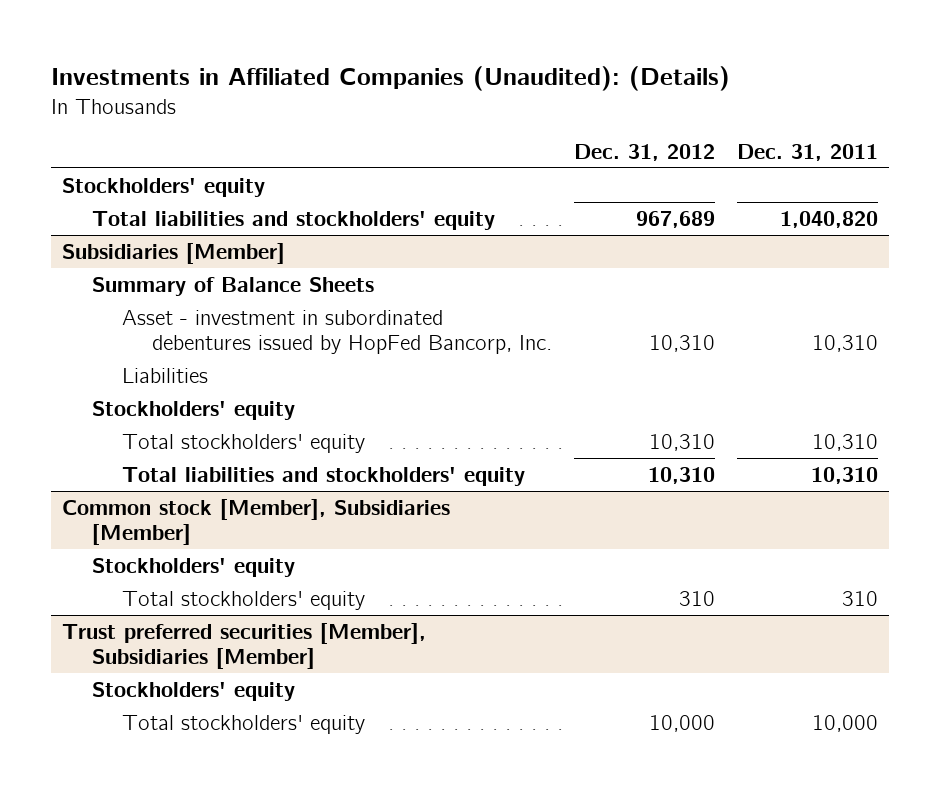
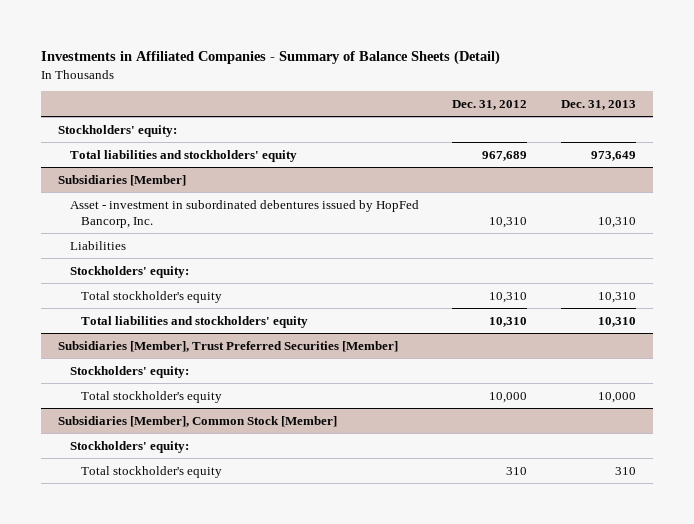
- Investments in Affiliated Companies (Unaudited): (Details)
+ Investments in Affiliated Companies - Summary of Balance Sheets (Detail)
- | Dec. 31, 2012 | Dec. 31, 2011
+ | Dec. 31, 2012 | Dec. 31, 2013
- Stockholders' equity
+ Stockholders' equity:
@ Subsidiaries [Member]
- Summary of Balance Sheets
- Stockholders' equity
- Total stockholders' equity | 10,310 | 10,310
+ Stockholders' equity:
+ Total stockholder's equity | 10,310 | 10,310
- Common stock [Member], Subsidiaries [Member]
- Stockholders' equity
- Total stockholders' equity | 310 | 310
- Trust preferred securities [Member], Subsidiaries [Member]
- Stockholders' equity
- Total stockholders' equity | 10,000 | 10,000
+ Subsidiaries [Member], Trust Preferred Securities [Member]
+ Stockholders' equity:
+ Total stockholder's equity | 10,000 | 10,000
+ Subsidiaries [Member], Common Stock [Member]
+ Stockholders' equity:
+ Total stockholder's equity | 310 | 310

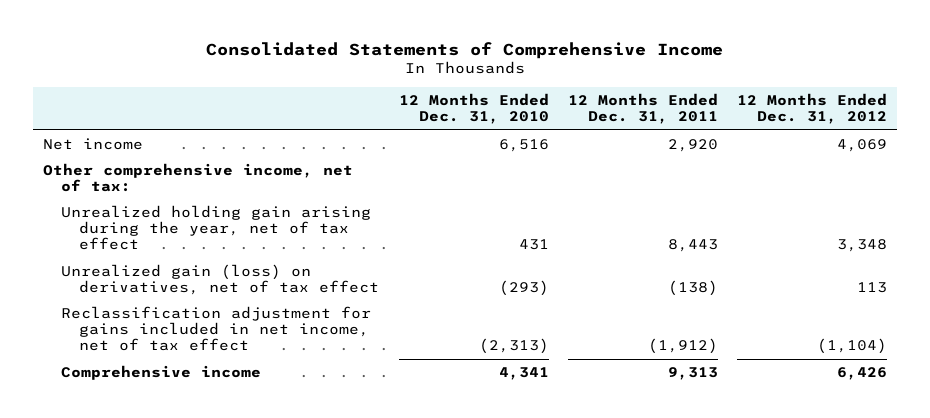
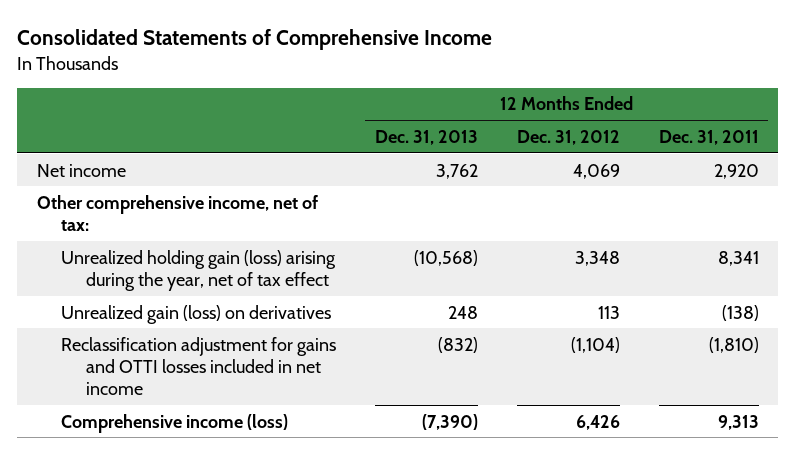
- | 12 Months Ended Dec. 31, 2010 | 12 Months Ended Dec. 31, 2011 | 12 Months Ended Dec. 31, 2012
+ | 12 Months Ended Dec. 31, 2013 | 12 Months Ended Dec. 31, 2012 | 12 Months Ended Dec. 31, 2011
- Unrealized holding gain arising during the year, net of tax effect | 431 | 8,443 | 3,348
- Unrealized gain (loss) on derivatives, net of tax effect | (293) | (138) | 113
- Reclassification adjustment for gains included in net income, net of tax effect | (2,313) | (1,912) | (1,104)
- Comprehensive income | 4,341 | 9,313 | 6,426
+ Unrealized holding gain (loss) arising during the year, net of tax effect | (10,568) | 3,348 | 8,341
+ Unrealized gain (loss) on derivatives | 248 | 113 | (138)
+ Reclassification adjustment for gains and OTTI losses included in net income | (832) | (1,104) | (1,810)
+ Comprehensive income (loss) | (7,390) | 6,426 | 9,313

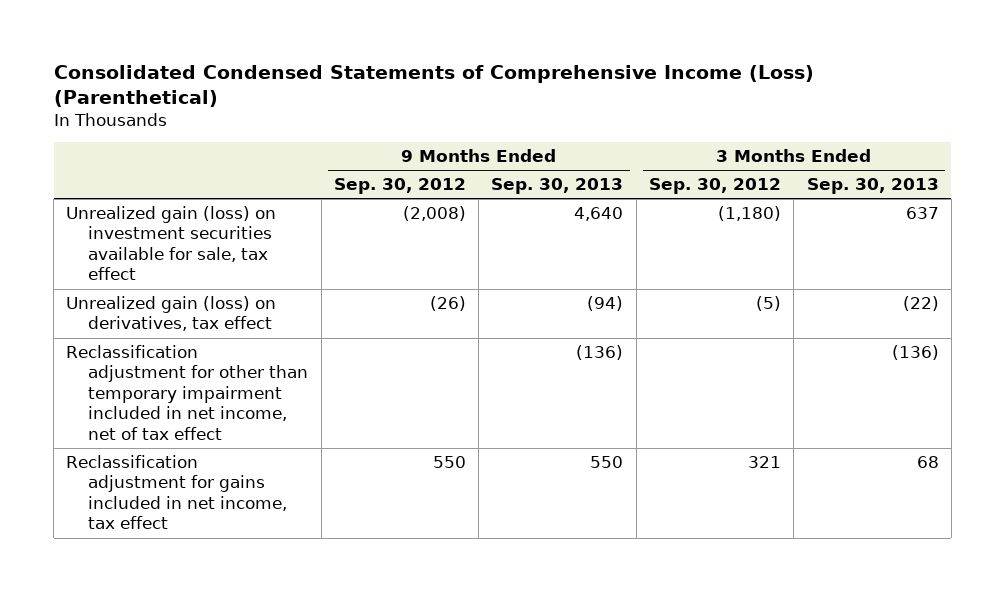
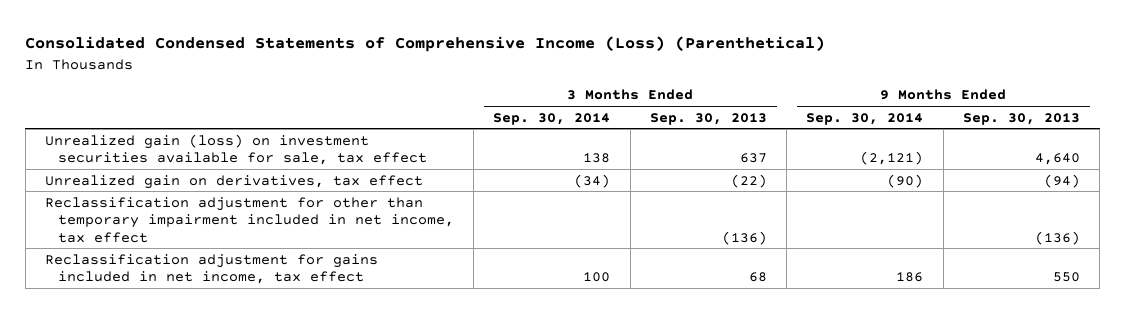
- | 9 Months Ended Sep. 30, 2012 | 9 Months Ended Sep. 30, 2013 | 3 Months Ended Sep. 30, 2012 | 3 Months Ended Sep. 30, 2013
+ | 3 Months Ended Sep. 30, 2014 | 3 Months Ended Sep. 30, 2013 | 9 Months Ended Sep. 30, 2014 | 9 Months Ended Sep. 30, 2013
- Unrealized gain (loss) on derivatives, tax effect | (26) | (94) | (5) | (22)
- Reclassification adjustment for other than temporary impairment included in net income, net of tax effect | | (136) | | (136)
+ Unrealized gain on derivatives, tax effect | (34) | (22) | (90) | (94)
+ Reclassification adjustment for other than temporary impairment included in net income, tax effect | | (136) | | (136)

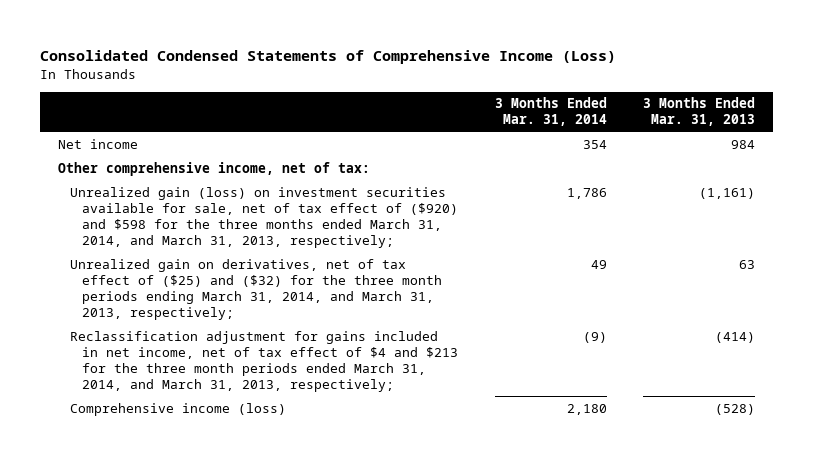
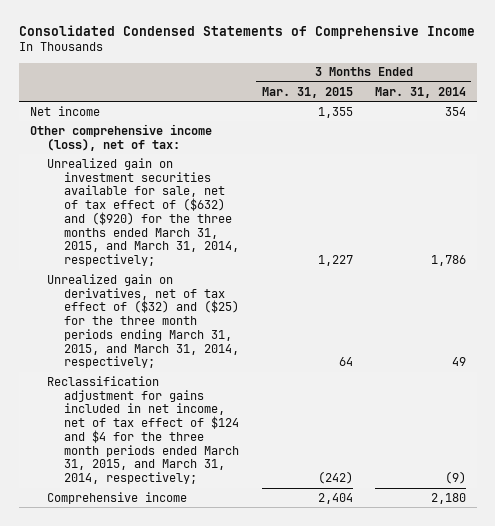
- Consolidated Condensed Statements of Comprehensive Income (Loss)
+ Consolidated Condensed Statements of Comprehensive Income
- | 3 Months Ended Mar. 31, 2014 | 3 Months Ended Mar. 31, 2013
+ | 3 Months Ended Mar. 31, 2015 | 3 Months Ended Mar. 31, 2014
- Other comprehensive income, net of tax:
- Unrealized gain (loss) on investment securities available for sale, net of tax effect of ($920) and $598 for the three months ended March 31, 2014, and March 31, 2013, respectively; | 1,786 | (1,161)
- Unrealized gain on derivatives, net of tax effect of ($25) and ($32) for the three month periods ending March 31, 2014, and March 31, 2013, respectively; | 49 | 63
- Reclassification adjustment for gains included in net income, net of tax effect of $4 and $213 for the three month periods ended March 31, 2014, and March 31, 2013, respectively; | (9) | (414)
- Comprehensive income (loss) | 2,180 | (528)
+ Other comprehensive income (loss), net of tax:
+ Unrealized gain on investment securities available for sale, net of tax effect of ($632) and ($920) for the three months ended March 31, 2015, and March 31, 2014, respectively; | 1,227 | 1,786
+ Unrealized gain on derivatives, net of tax effect of ($32) and ($25) for the three month periods ending March 31, 2015, and March 31, 2014, respectively; | 64 | 49
+ Reclassification adjustment for gains included in net income, net of tax effect of $124 and $4 for the three month periods ended March 31, 2015, and March 31, 2014, respectively; | (242) | (9)
+ Comprehensive income | 2,404 | 2,180

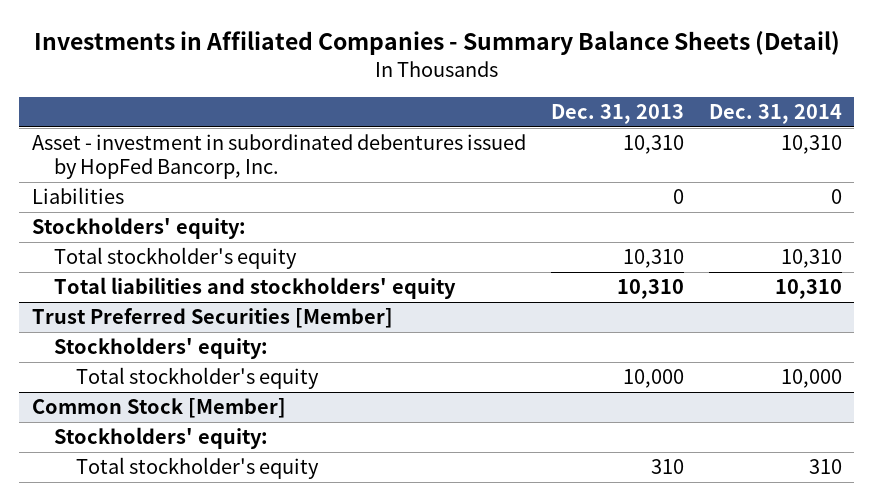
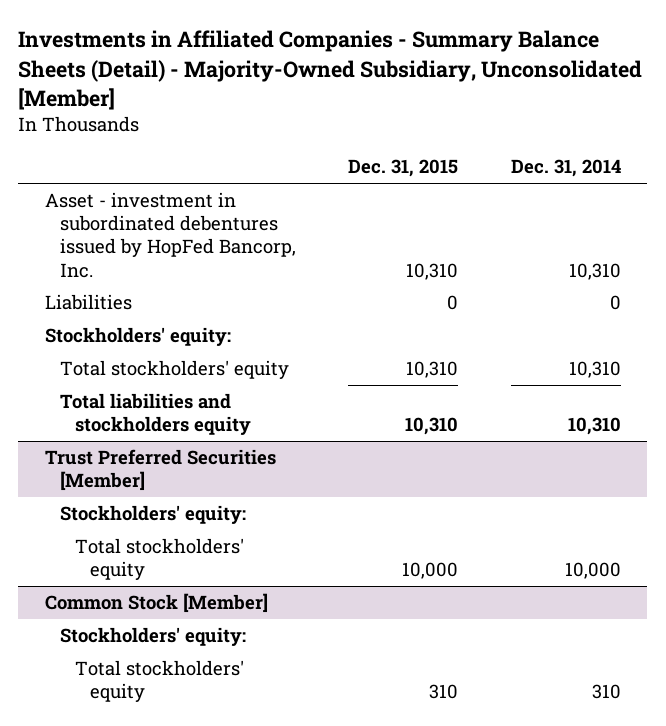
- Investments in Affiliated Companies - Summary Balance Sheets (Detail)
+ Investments in Affiliated Companies - Summary Balance Sheets (Detail) - Majority-Owned Subsidiary, Unconsolidated [Member]
- | Dec. 31, 2013 | Dec. 31, 2014
+ | Dec. 31, 2015 | Dec. 31, 2014
- Total stockholder's equity | 10,310 | 10,310
- Total liabilities and stockholders' equity | 10,310 | 10,310
+ Total stockholders' equity | 10,310 | 10,310
+ Total liabilities and stockholders equity | 10,310 | 10,310
@ Trust Preferred Securities [Member]
- Total stockholder's equity | 10,000 | 10,000
+ Total stockholders' equity | 10,000 | 10,000
@ Common Stock [Member]
- Total stockholder's equity | 310 | 310
+ Total stockholders' equity | 310 | 310

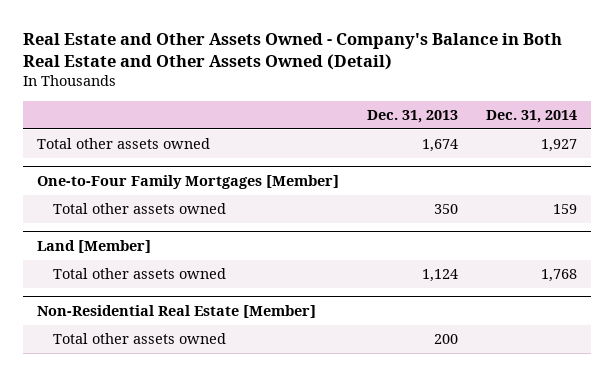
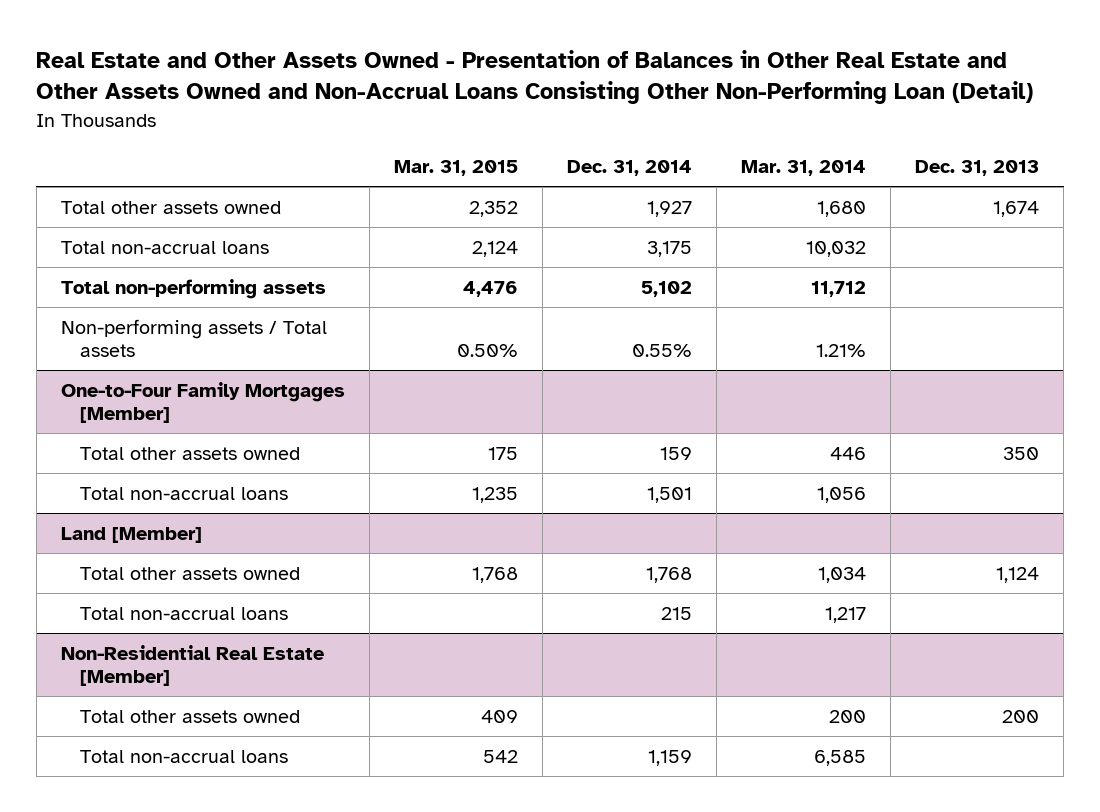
- Real Estate and Other Assets Owned - Company's Balance in Both Real Estate and Other Assets Owned (Detail)
+ Real Estate and Other Assets Owned - Presentation of Balances in Other Real Estate and Other Assets Owned and Non-Accrual Loans Consisting Other Non-Performing Loan (Detail)
- | Dec. 31, 2013 | Dec. 31, 2014
+ | Mar. 31, 2015 | Dec. 31, 2014 | Mar. 31, 2014 | Dec. 31, 2013
+ Total non-accrual loans | 2,124 | 3,175 | 10,032 |
+ Total non-performing assets | 4,476 | 5,102 | 11,712 |
+ Non-performing assets / Total assets | 0.50% | 0.55% | 1.21% |
@ One-to-Four Family Mortgages [Member]
+ Total non-accrual loans | 1,235 | 1,501 | 1,056 |
@ Land [Member]
+ Total non-accrual loans | | 215 | 1,217 |
@ Non-Residential Real Estate [Member]
+ Total non-accrual loans | 542 | 1,159 | 6,585 |

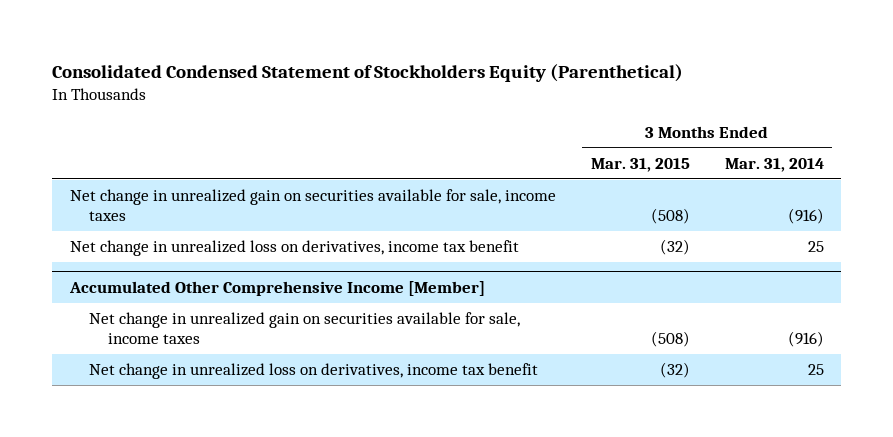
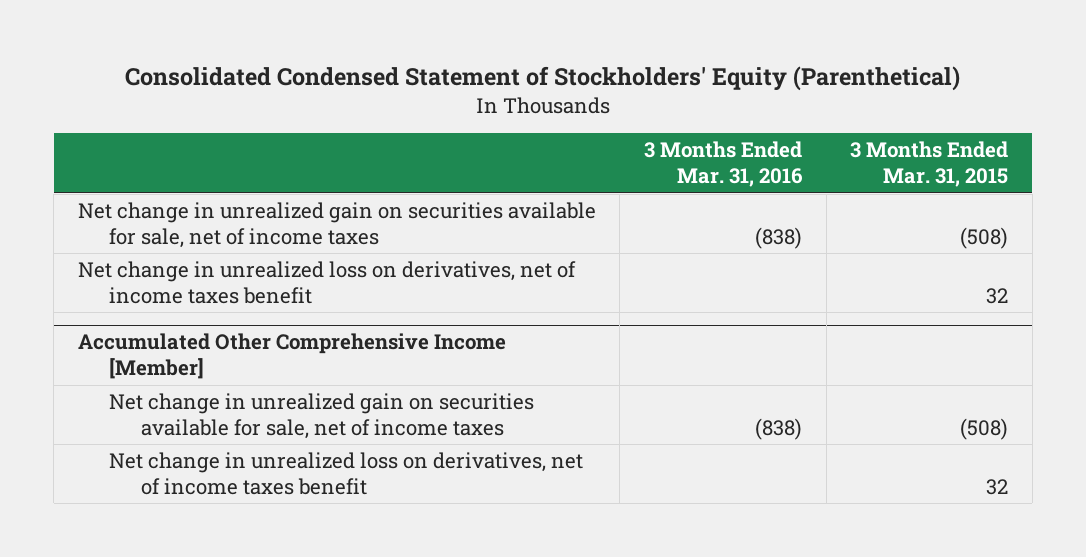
- Consolidated Condensed Statement of Stockholders Equity (Parenthetical)
+ Consolidated Condensed Statement of Stockholders' Equity (Parenthetical)
- | 3 Months Ended Mar. 31, 2015 | 3 Months Ended Mar. 31, 2014
+ | 3 Months Ended Mar. 31, 2016 | 3 Months Ended Mar. 31, 2015
- Net change in unrealized gain on securities available for sale, income taxes | (508) | (916)
- Net change in unrealized loss on derivatives, income tax benefit | (32) | 25
+ Net change in unrealized gain on securities available for sale, net of income taxes | (838) | (508)
+ Net change in unrealized loss on derivatives, net of income taxes benefit | | 32
@ Accumulated Other Comprehensive Income [Member]
- Net change in unrealized gain on securities available for sale, income taxes | (508) | (916)
- Net change in unrealized loss on derivatives, income tax benefit | (32) | 25
+ Net change in unrealized gain on securities available for sale, net of income taxes | (838) | (508)
+ Net change in unrealized loss on derivatives, net of income taxes benefit | | 32

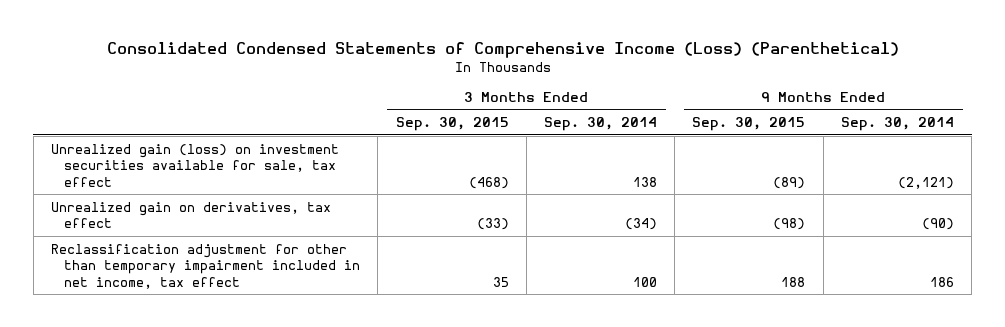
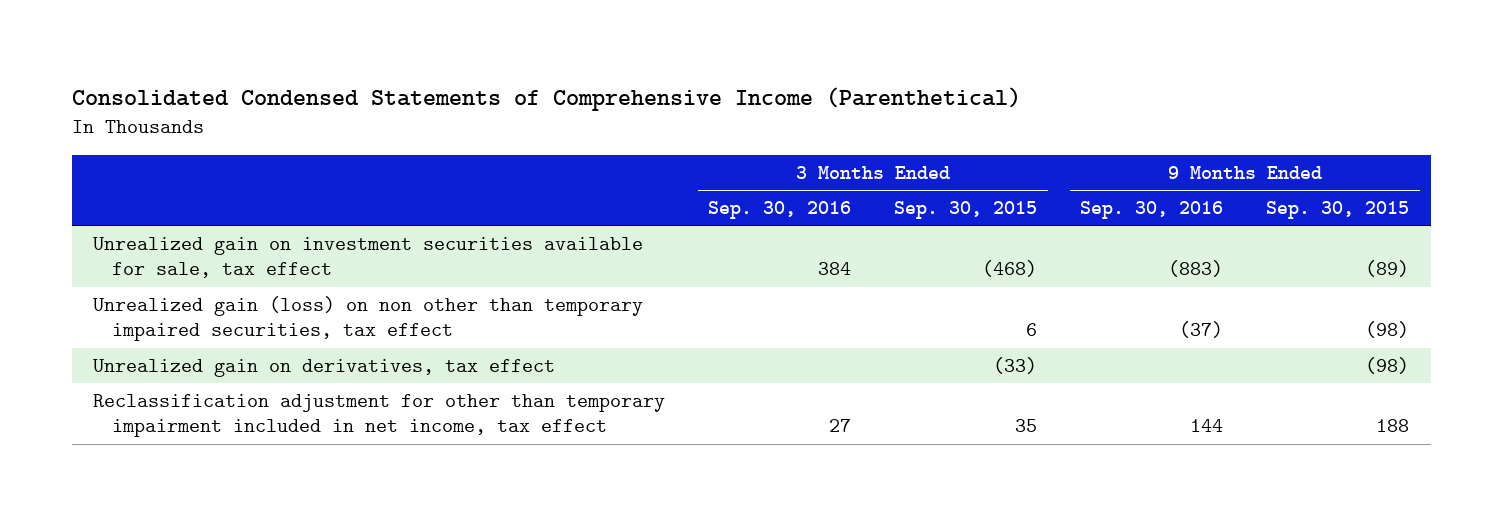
- Consolidated Condensed Statements of Comprehensive Income (Loss) (Parenthetical)
+ Consolidated Condensed Statements of Comprehensive Income (Parenthetical)
- | 3 Months Ended Sep. 30, 2015 | 3 Months Ended Sep. 30, 2014 | 9 Months Ended Sep. 30, 2015 | 9 Months Ended Sep. 30, 2014
+ | 3 Months Ended Sep. 30, 2016 | 3 Months Ended Sep. 30, 2015 | 9 Months Ended Sep. 30, 2016 | 9 Months Ended Sep. 30, 2015
- Unrealized gain (loss) on investment securities available for sale, tax effect | (468) | 138 | (89) | (2,121)
+ Unrealized gain on investment securities available for sale, tax effect | 384 | (468) | (883) | (89)
+ Unrealized gain (loss) on non other than temporary impaired securities, tax effect | | 6 | (37) | (98)

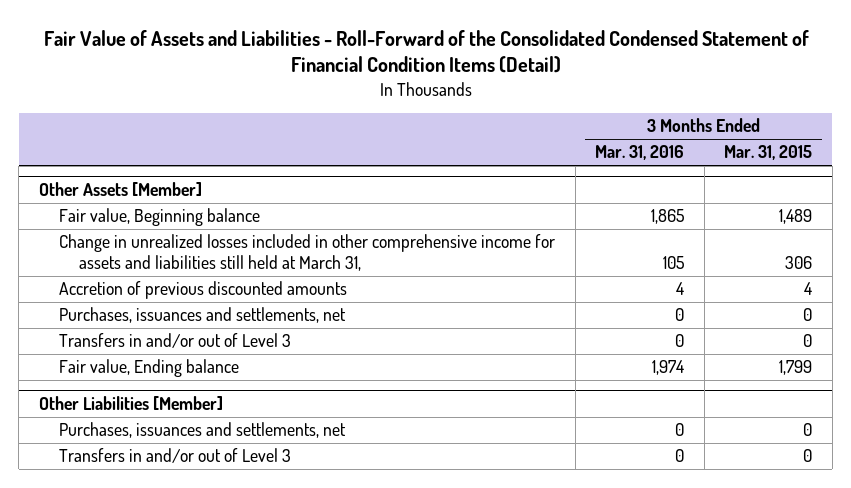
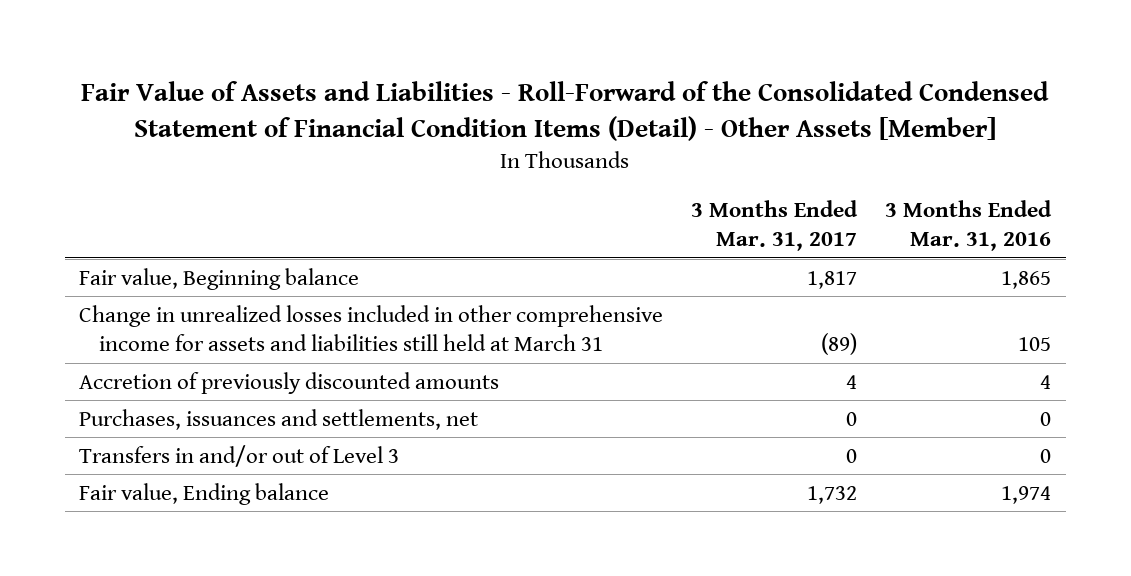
- Fair Value of Assets and Liabilities - Roll-Forward of the Consolidated Condensed Statement of Financial Condition Items (Detail)
+ Fair Value of Assets and Liabilities - Roll-Forward of the Consolidated Condensed Statement of Financial Condition Items (Detail) - Other Assets [Member]
- | 3 Months Ended Mar. 31, 2016 | 3 Months Ended Mar. 31, 2015
+ | 3 Months Ended Mar. 31, 2017 | 3 Months Ended Mar. 31, 2016
- Other Assets [Member]
- Change in unrealized losses included in other comprehensive income for assets and liabilities still held at March 31, | 105 | 306
- Accretion of previous discounted amounts | 4 | 4
+ Change in unrealized losses included in other comprehensive income for assets and liabilities still held at March 31 | (89) | 105
+ Accretion of previously discounted amounts | 4 | 4
- Other Liabilities [Member]
- Purchases, issuances and settlements, net | 0 | 0
- Transfers in and/or out of Level 3 | 0 | 0

